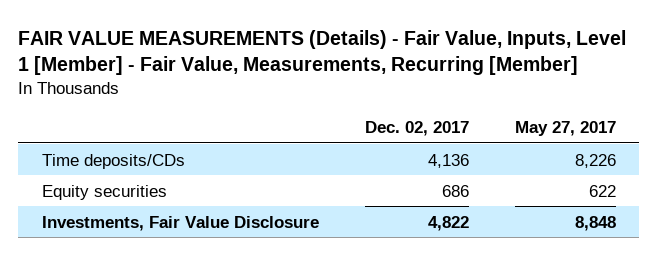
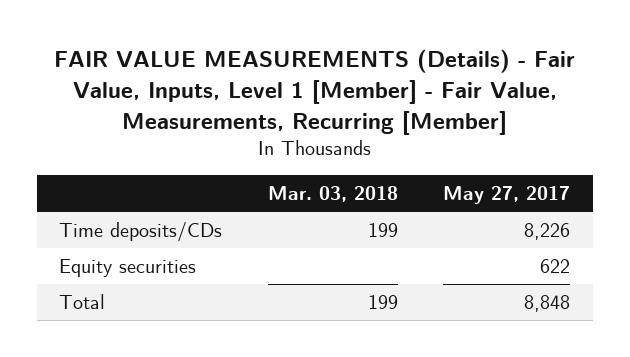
- | Dec. 02, 2017 | May 27, 2017
+ | Mar. 03, 2018 | May 27, 2017
- Investments, Fair Value Disclosure | 4,822 | 8,848
+ Total | 199 | 8,848

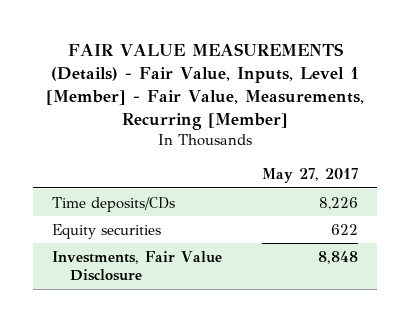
- | Mar. 03, 2018 | May 27, 2017
+ | May 27, 2017
- Total | 199 | 8,848
+ Investments, Fair Value Disclosure | 8,848

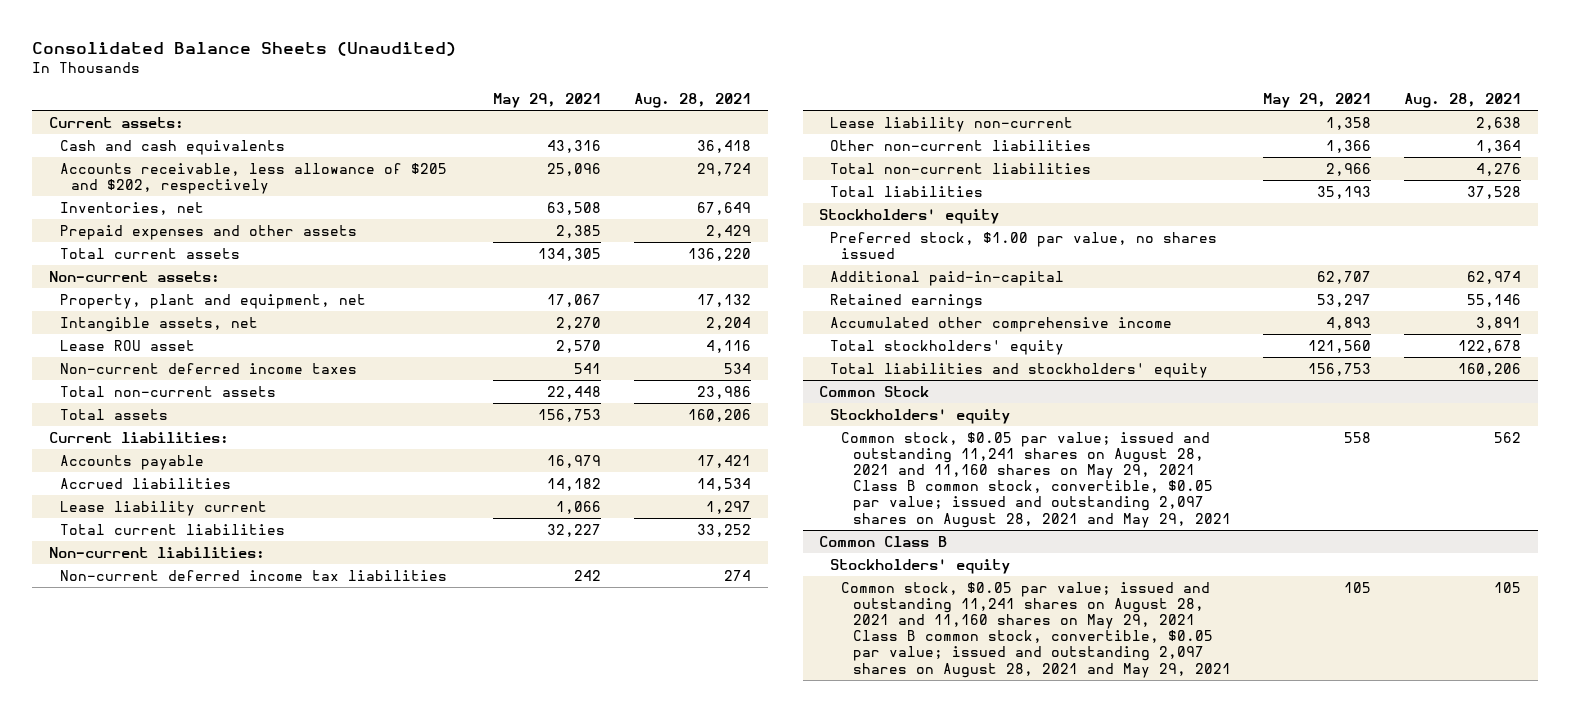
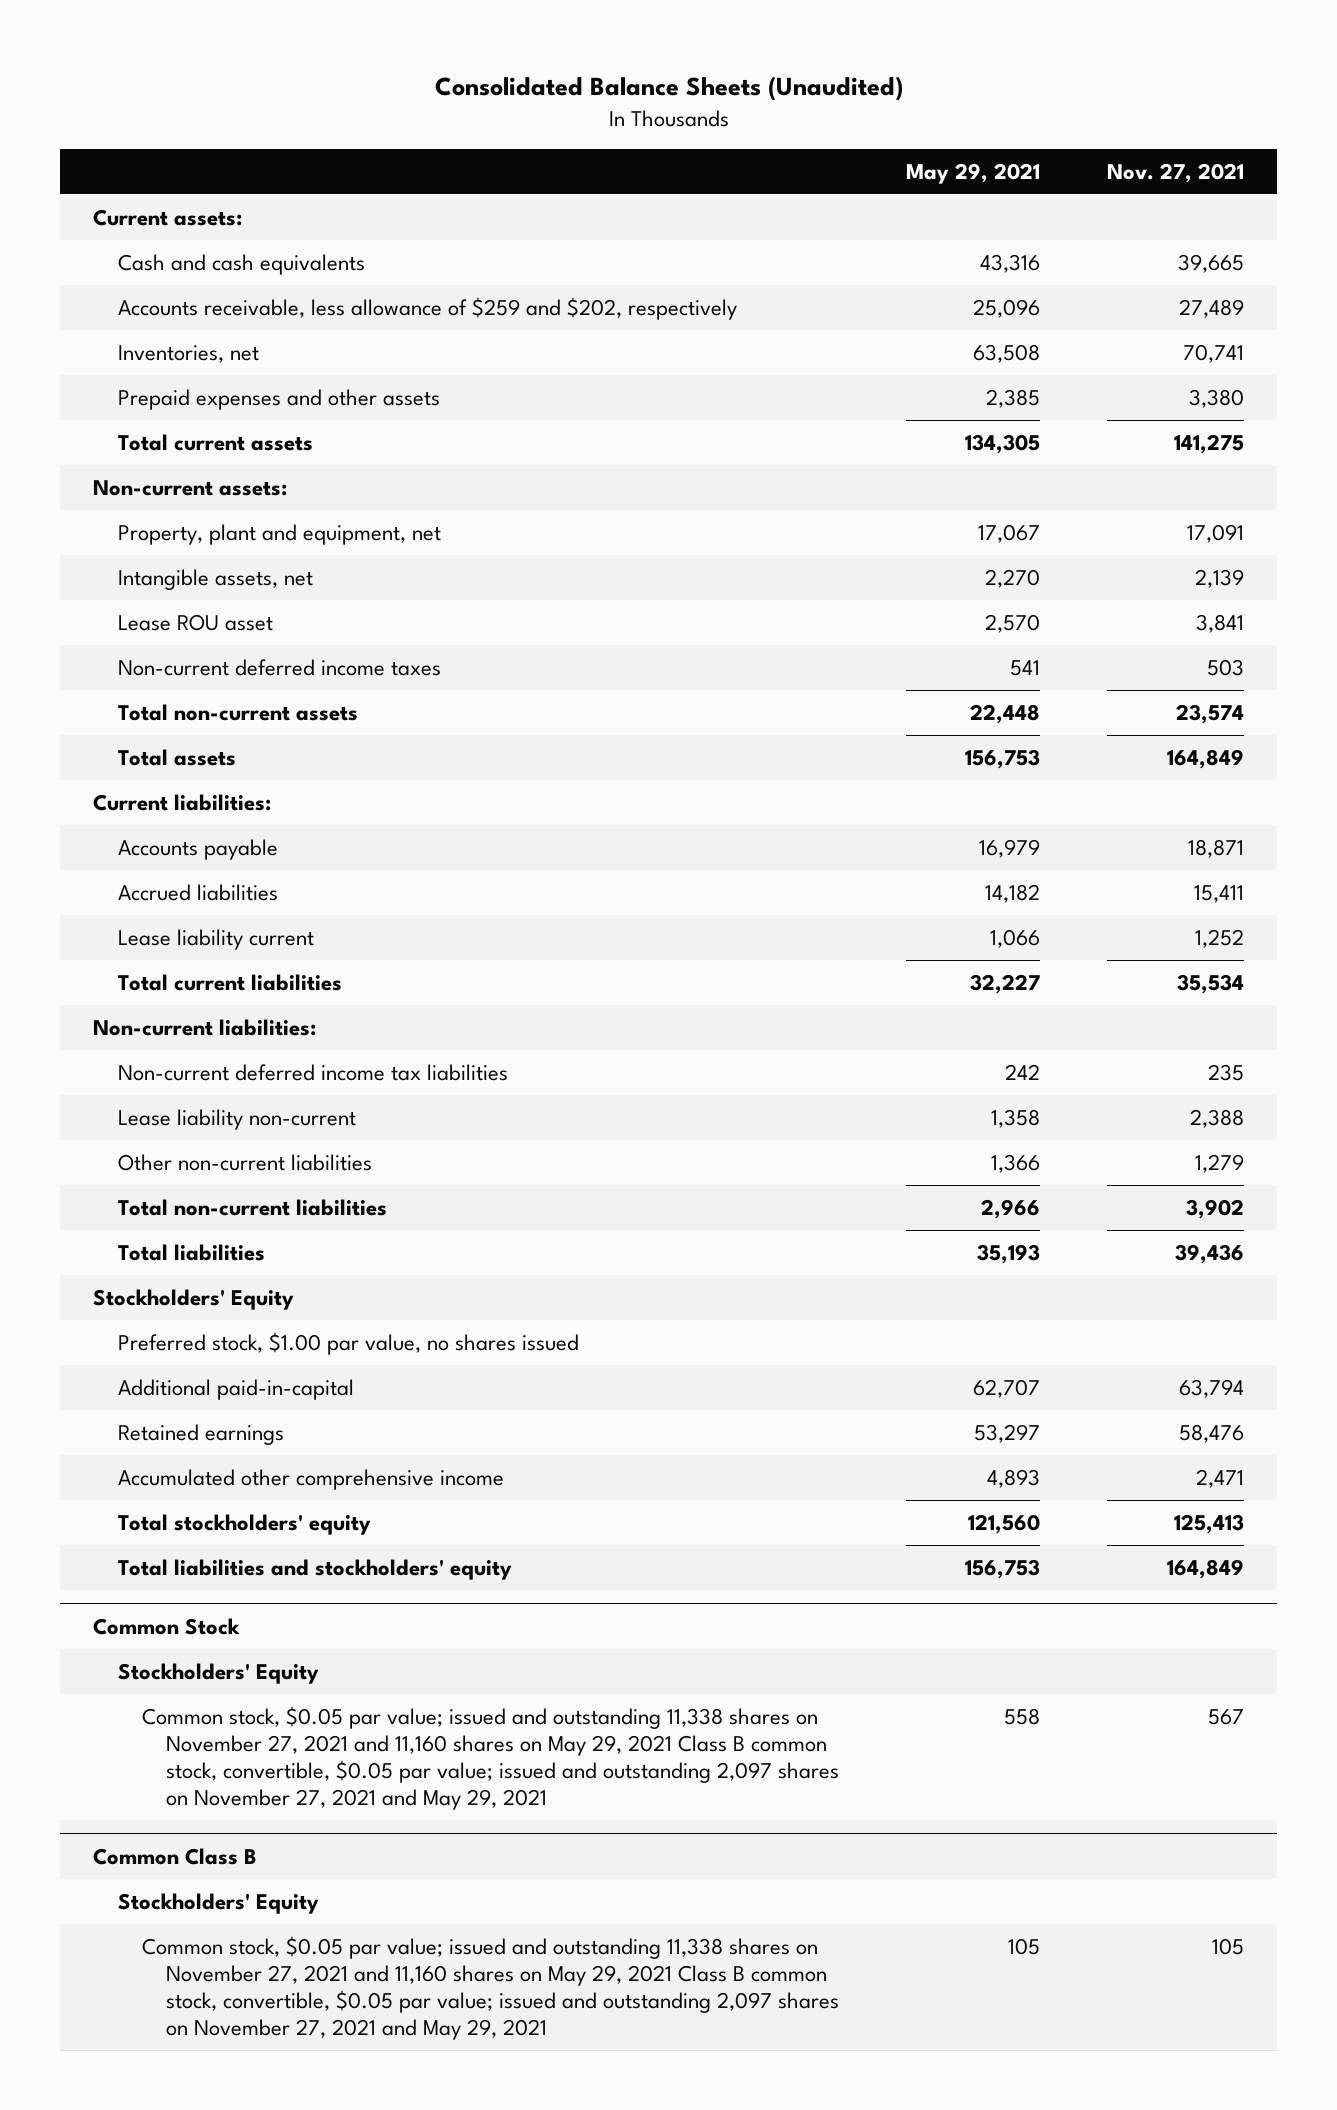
- | May 29, 2021 | Aug. 28, 2021
+ | May 29, 2021 | Nov. 27, 2021
- Accounts receivable, less allowance of $205 and $202, respectively | 25,096 | 29,724
+ Accounts receivable, less allowance of $259 and $202, respectively | 25,096 | 27,489
- Stockholders' equity
+ Stockholders' Equity
@ Common Stock
- Stockholders' equity
- Common stock, $0.05 par value; issued and outstanding 11,241 shares on August 28, 2021 and 11,160 shares on May 29, 2021 Class B common stock, convertible, $0.05 par value; issued and outstanding 2,097 shares on August 28, 2021 and May 29, 2021 | 558 | 562
+ Stockholders' Equity
+ Common stock, $0.05 par value; issued and outstanding 11,338 shares on November 27, 2021 and 11,160 shares on May 29, 2021 Class B common stock, convertible, $0.05 par value; issued and outstanding 2,097 shares on November 27, 2021 and May 29, 2021 | 558 | 567
@ Common Class B
- Stockholders' equity
- Common stock, $0.05 par value; issued and outstanding 11,241 shares on August 28, 2021 and 11,160 shares on May 29, 2021 Class B common stock, convertible, $0.05 par value; issued and outstanding 2,097 shares on August 28, 2021 and May 29, 2021 | 105 | 105
+ Stockholders' Equity
+ Common stock, $0.05 par value; issued and outstanding 11,338 shares on November 27, 2021 and 11,160 shares on May 29, 2021 Class B common stock, convertible, $0.05 par value; issued and outstanding 2,097 shares on November 27, 2021 and May 29, 2021 | 105 | 105

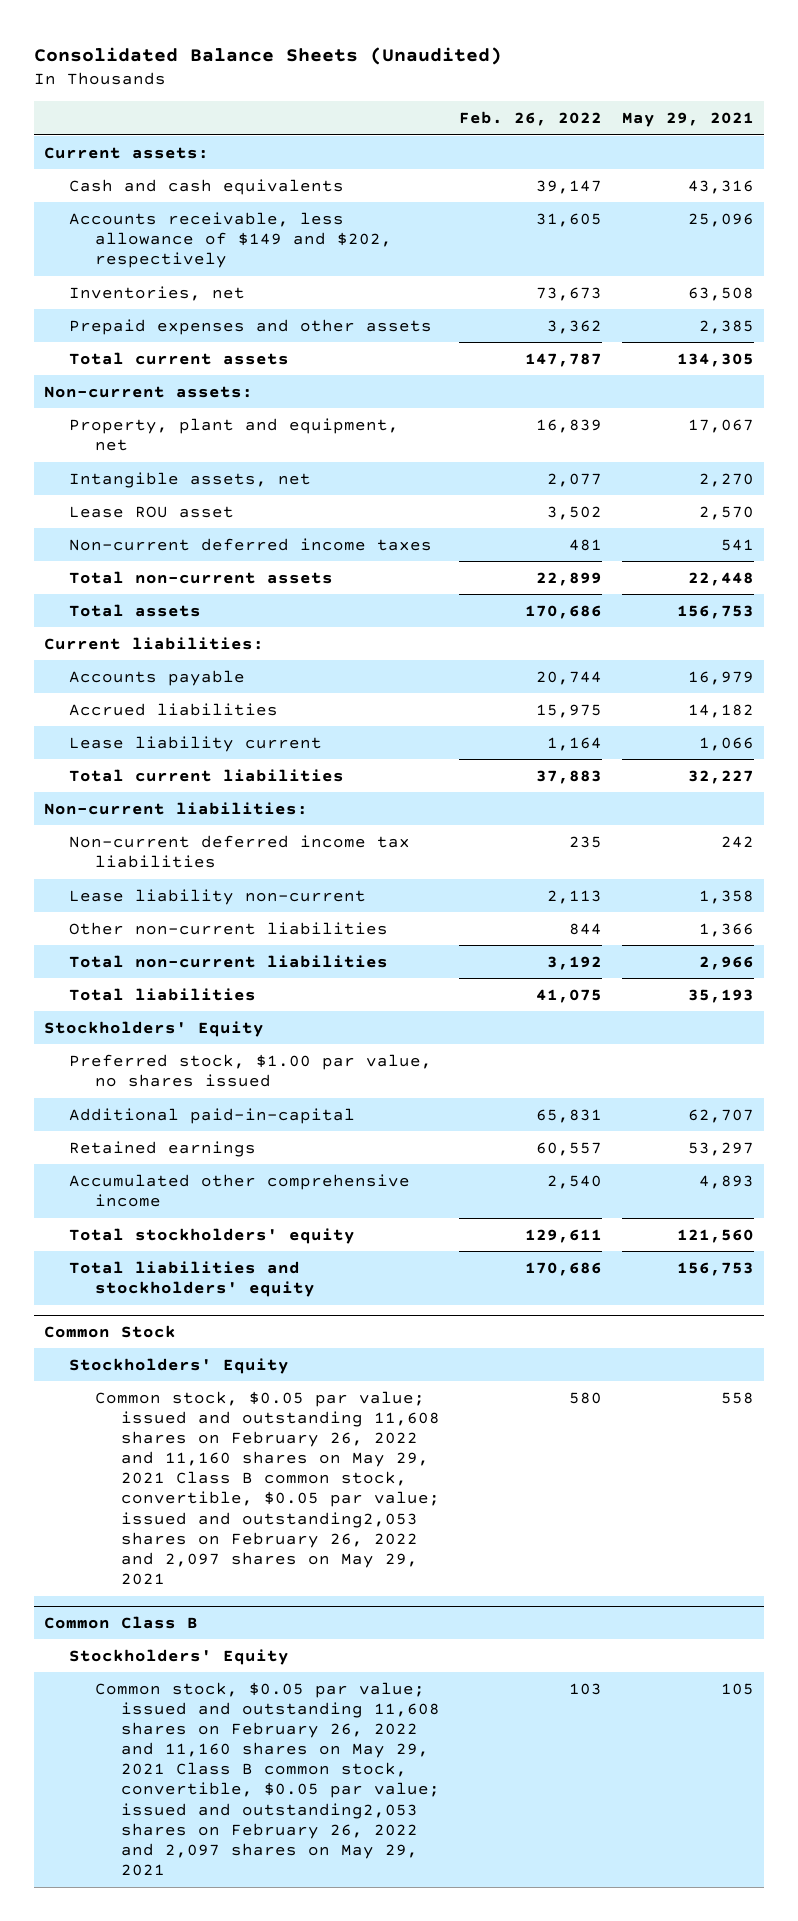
- | May 29, 2021 | Nov. 27, 2021
+ | Feb. 26, 2022 | May 29, 2021
- Accounts receivable, less allowance of $259 and $202, respectively | 25,096 | 27,489
+ Accounts receivable, less allowance of $149 and $202, respectively | 31,605 | 25,096
@ Common Stock
- Common stock, $0.05 par value; issued and outstanding 11,338 shares on November 27, 2021 and 11,160 shares on May 29, 2021 Class B common stock, convertible, $0.05 par value; issued and outstanding 2,097 shares on November 27, 2021 and May 29, 2021 | 558 | 567
+ Common stock, $0.05 par value; issued and outstanding 11,608 shares on February 26, 2022 and 11,160 shares on May 29, 2021 Class B common stock, convertible, $0.05 par value; issued and outstanding2,053 shares on February 26, 2022 and 2,097 shares on May 29, 2021 | 580 | 558
@ Common Class B
- Common stock, $0.05 par value; issued and outstanding 11,338 shares on November 27, 2021 and 11,160 shares on May 29, 2021 Class B common stock, convertible, $0.05 par value; issued and outstanding 2,097 shares on November 27, 2021 and May 29, 2021 | 105 | 105
+ Common stock, $0.05 par value; issued and outstanding 11,608 shares on February 26, 2022 and 11,160 shares on May 29, 2021 Class B common stock, convertible, $0.05 par value; issued and outstanding2,053 shares on February 26, 2022 and 2,097 shares on May 29, 2021 | 103 | 105

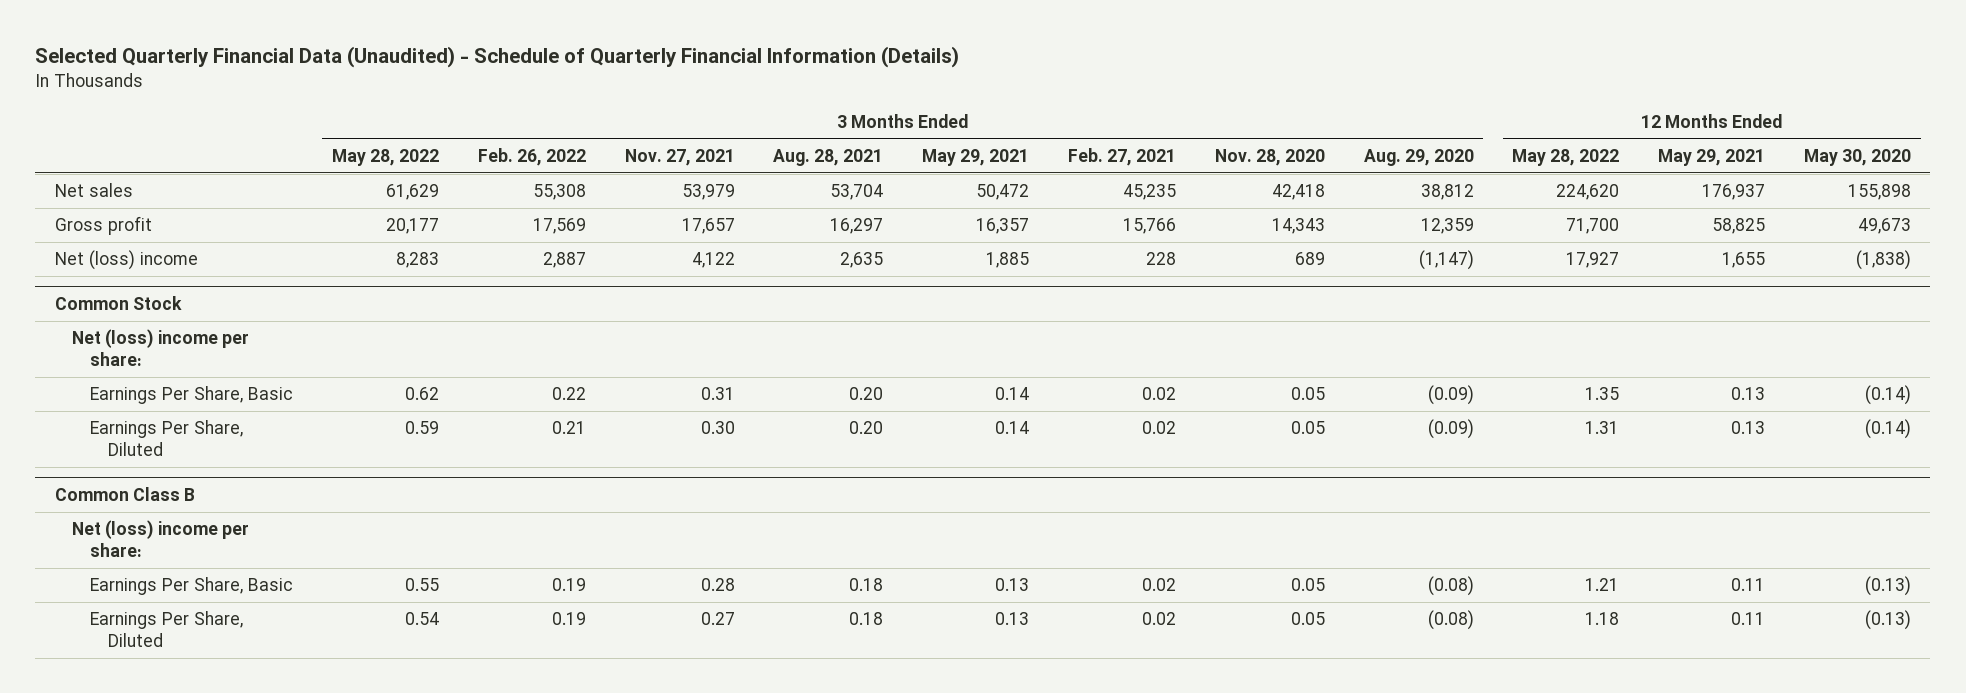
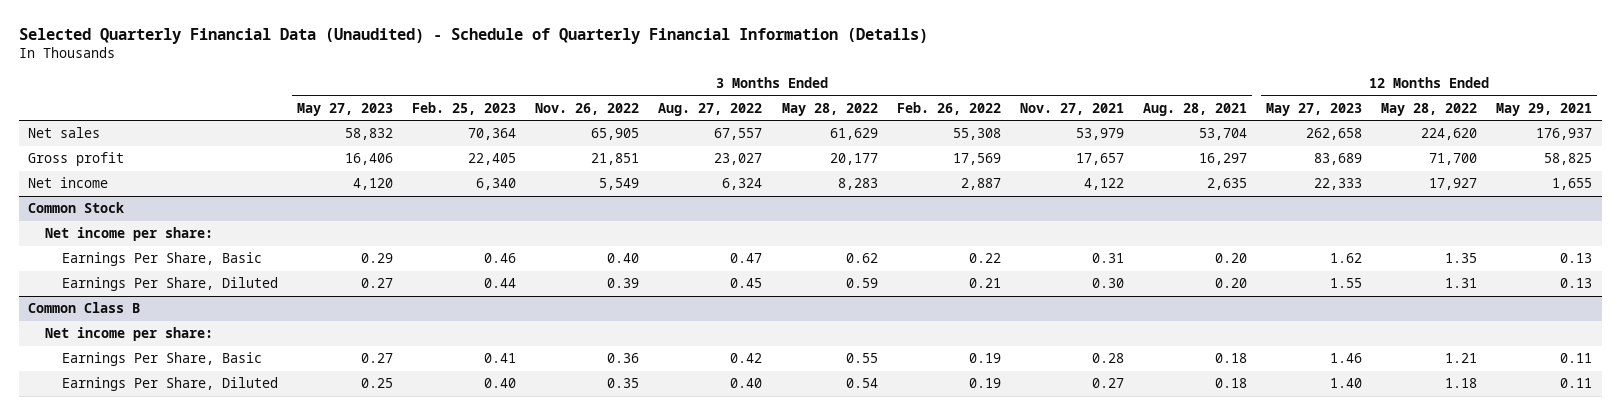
- | 3 Months Ended May 28, 2022 | 3 Months Ended Feb. 26, 2022 | 3 Months Ended Nov. 27, 2021 | 3 Months Ended Aug. 28, 2021 | 3 Months Ended May 29, 2021 | 3 Months Ended Feb. 27, 2021 | 3 Months Ended Nov. 28, 2020 | 3 Months Ended Aug. 29, 2020 | 12 Months Ended May 28, 2022 | 12 Months Ended May 29, 2021 | 12 Months Ended May 30, 2020
+ | 3 Months Ended May 27, 2023 | 3 Months Ended Feb. 25, 2023 | 3 Months Ended Nov. 26, 2022 | 3 Months Ended Aug. 27, 2022 | 3 Months Ended May 28, 2022 | 3 Months Ended Feb. 26, 2022 | 3 Months Ended Nov. 27, 2021 | 3 Months Ended Aug. 28, 2021 | 12 Months Ended May 27, 2023 | 12 Months Ended May 28, 2022 | 12 Months Ended May 29, 2021
- Net (loss) income | 8,283 | 2,887 | 4,122 | 2,635 | 1,885 | 228 | 689 | (1,147) | 17,927 | 1,655 | (1,838)
+ Net income | 4,120 | 6,340 | 5,549 | 6,324 | 8,283 | 2,887 | 4,122 | 2,635 | 22,333 | 17,927 | 1,655
@ Common Stock
- Net (loss) income per share:
+ Net income per share:
@ Common Class B
- Net (loss) income per share:
+ Net income per share:

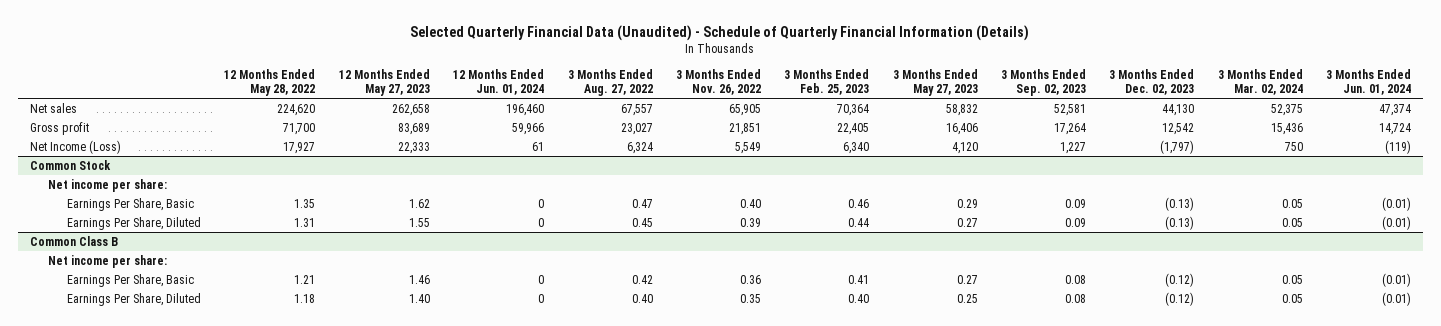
- | 3 Months Ended May 27, 2023 | 3 Months Ended Feb. 25, 2023 | 3 Months Ended Nov. 26, 2022 | 3 Months Ended Aug. 27, 2022 | 3 Months Ended May 28, 2022 | 3 Months Ended Feb. 26, 2022 | 3 Months Ended Nov. 27, 2021 | 3 Months Ended Aug. 28, 2021 | 12 Months Ended May 27, 2023 | 12 Months Ended May 28, 2022 | 12 Months Ended May 29, 2021
+ | 12 Months Ended May 28, 2022 | 12 Months Ended May 27, 2023 | 12 Months Ended Jun. 01, 2024 | 3 Months Ended Aug. 27, 2022 | 3 Months Ended Nov. 26, 2022 | 3 Months Ended Feb. 25, 2023 | 3 Months Ended May 27, 2023 | 3 Months Ended Sep. 02, 2023 | 3 Months Ended Dec. 02, 2023 | 3 Months Ended Mar. 02, 2024 | 3 Months Ended Jun. 01, 2024
- Net income | 4,120 | 6,340 | 5,549 | 6,324 | 8,283 | 2,887 | 4,122 | 2,635 | 22,333 | 17,927 | 1,655
+ Net Income (Loss) | 17,927 | 22,333 | 61 | 6,324 | 5,549 | 6,340 | 4,120 | 1,227 | (1,797) | 750 | (119)

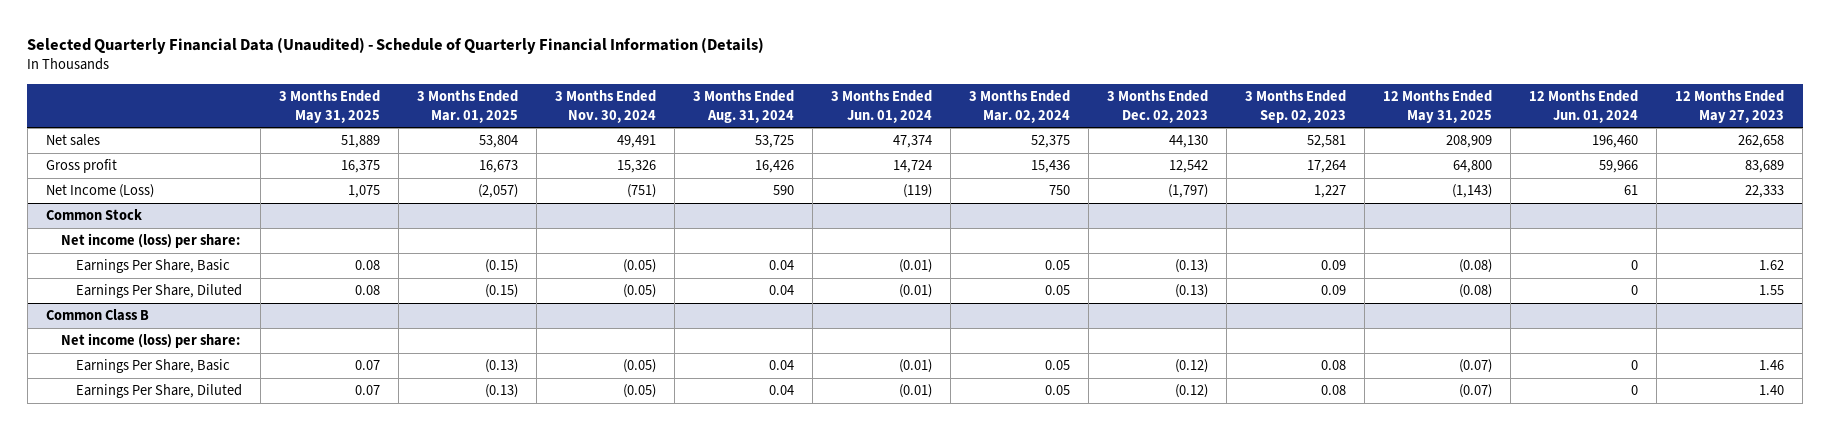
- | 12 Months Ended May 28, 2022 | 12 Months Ended May 27, 2023 | 12 Months Ended Jun. 01, 2024 | 3 Months Ended Aug. 27, 2022 | 3 Months Ended Nov. 26, 2022 | 3 Months Ended Feb. 25, 2023 | 3 Months Ended May 27, 2023 | 3 Months Ended Sep. 02, 2023 | 3 Months Ended Dec. 02, 2023 | 3 Months Ended Mar. 02, 2024 | 3 Months Ended Jun. 01, 2024
+ | 3 Months Ended May 31, 2025 | 3 Months Ended Mar. 01, 2025 | 3 Months Ended Nov. 30, 2024 | 3 Months Ended Aug. 31, 2024 | 3 Months Ended Jun. 01, 2024 | 3 Months Ended Mar. 02, 2024 | 3 Months Ended Dec. 02, 2023 | 3 Months Ended Sep. 02, 2023 | 12 Months Ended May 31, 2025 | 12 Months Ended Jun. 01, 2024 | 12 Months Ended May 27, 2023
@ Common Stock
- Net income per share:
+ Net income (loss) per share:
@ Common Class B
- Net income per share:
+ Net income (loss) per share:

